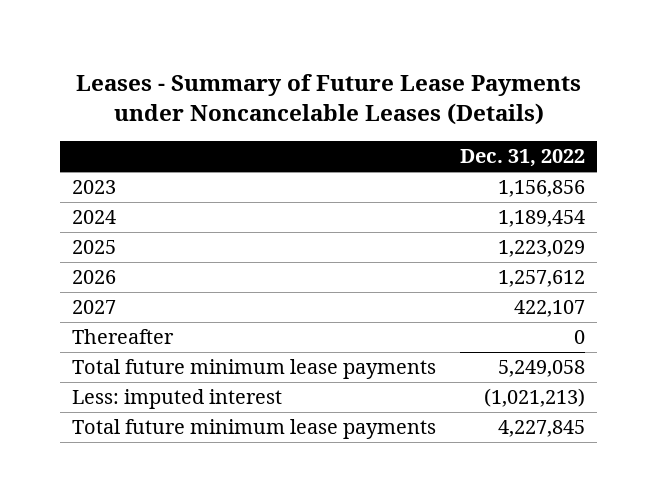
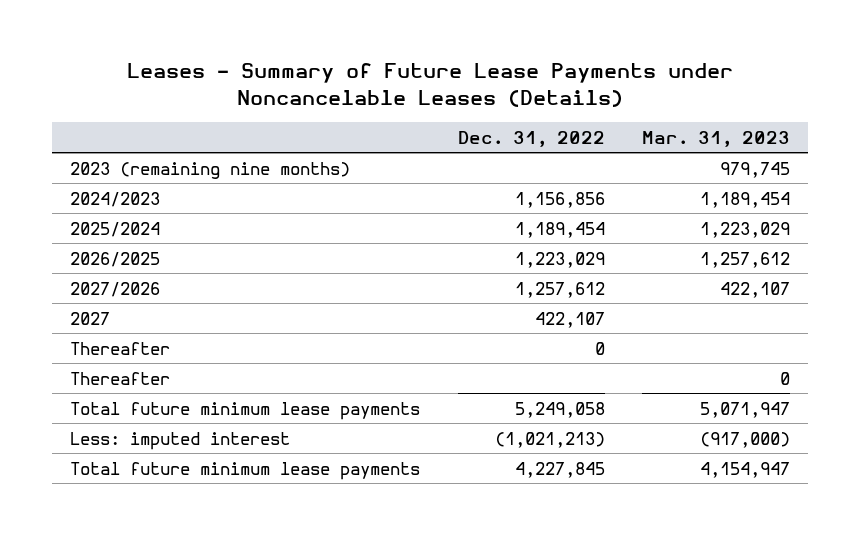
- | Dec. 31, 2022
+ | Dec. 31, 2022 | Mar. 31, 2023
- 2023 | 1,156,856
- 2024 | 1,189,454
- 2025 | 1,223,029
- 2026 | 1,257,612
+ 2023 (remaining nine months) | | 979,745
+ 2024/2023 | 1,156,856 | 1,189,454
+ 2025/2024 | 1,189,454 | 1,223,029
+ 2026/2025 | 1,223,029 | 1,257,612
+ 2027/2026 | 1,257,612 | 422,107
+ Thereafter | | 0

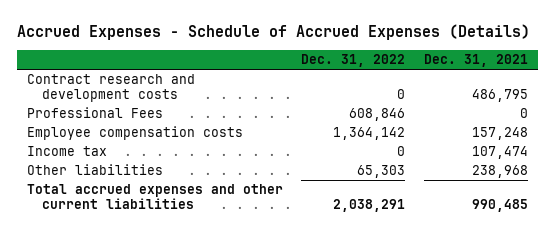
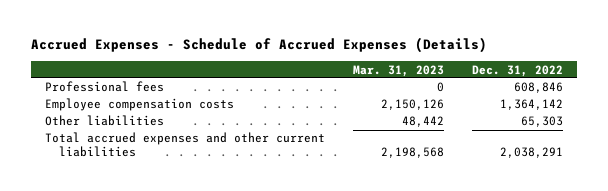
- | Dec. 31, 2022 | Dec. 31, 2021
+ | Mar. 31, 2023 | Dec. 31, 2022
- Contract research and development costs | 0 | 486,795
- Professional Fees | 608,846 | 0
+ Professional fees | 0 | 608,846
- Income tax | 0 | 107,474

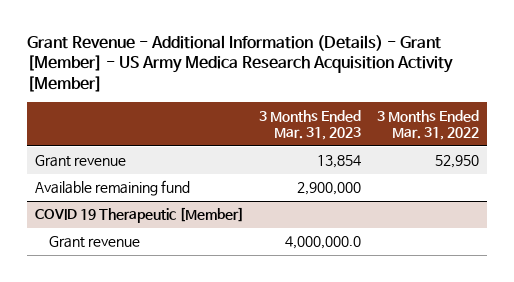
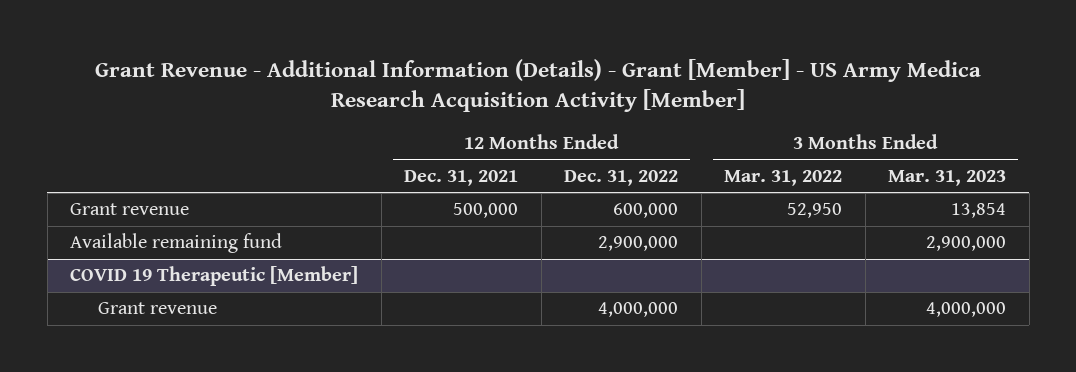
- | 3 Months Ended Mar. 31, 2023 | 3 Months Ended Mar. 31, 2022
+ | 12 Months Ended Dec. 31, 2021 | 12 Months Ended Dec. 31, 2022 | 3 Months Ended Mar. 31, 2022 | 3 Months Ended Mar. 31, 2023
@ COVID 19 Therapeutic [Member]
- Grant revenue | 4,000,000.0 |
+ Grant revenue | | 4,000,000 | | 4,000,000

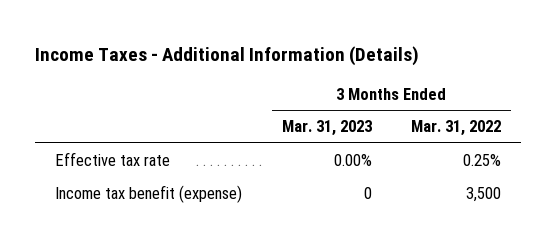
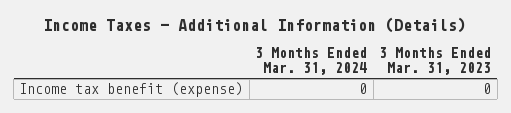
- | 3 Months Ended Mar. 31, 2023 | 3 Months Ended Mar. 31, 2022
+ | 3 Months Ended Mar. 31, 2024 | 3 Months Ended Mar. 31, 2023
- Effective tax rate | 0.00% | 0.25%

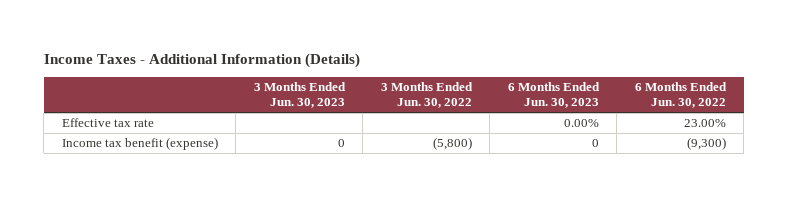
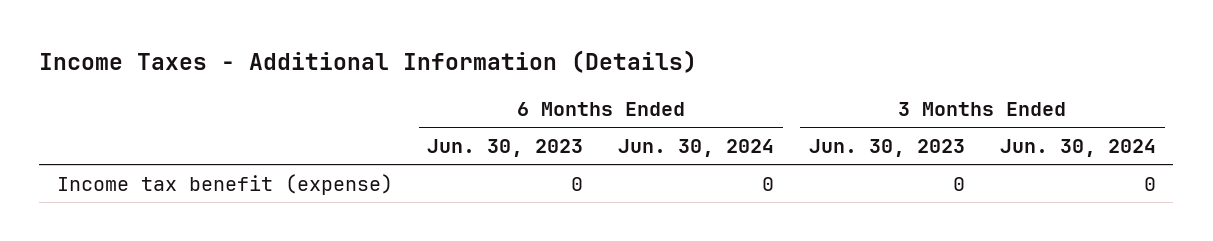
- | 3 Months Ended Jun. 30, 2023 | 3 Months Ended Jun. 30, 2022 | 6 Months Ended Jun. 30, 2023 | 6 Months Ended Jun. 30, 2022
+ | 6 Months Ended Jun. 30, 2023 | 6 Months Ended Jun. 30, 2024 | 3 Months Ended Jun. 30, 2023 | 3 Months Ended Jun. 30, 2024
- Effective tax rate | | | 0.00% | 23.00%

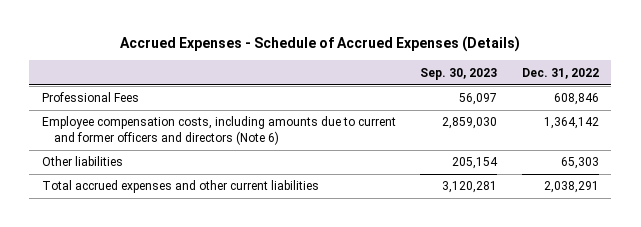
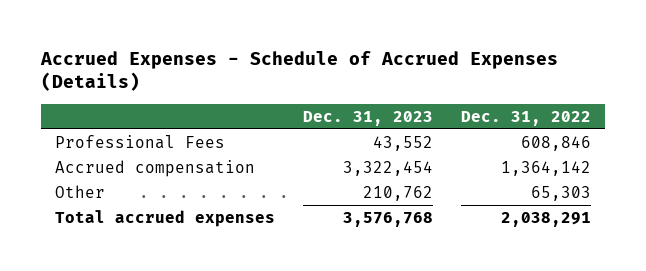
- | Sep. 30, 2023 | Dec. 31, 2022
+ | Dec. 31, 2023 | Dec. 31, 2022
- Employee compensation costs, including amounts due to current and former officers and directors (Note 6) | 2,859,030 | 1,364,142
- Other liabilities | 205,154 | 65,303
- Total accrued expenses and other current liabilities | 3,120,281 | 2,038,291
+ Accrued compensation | 3,322,454 | 1,364,142
+ Other | 210,762 | 65,303
+ Total accrued expenses | 3,576,768 | 2,038,291

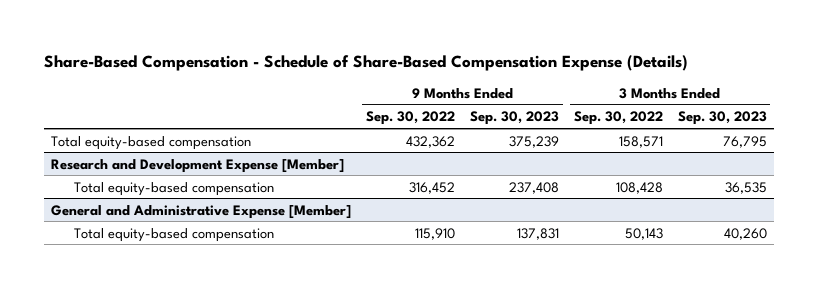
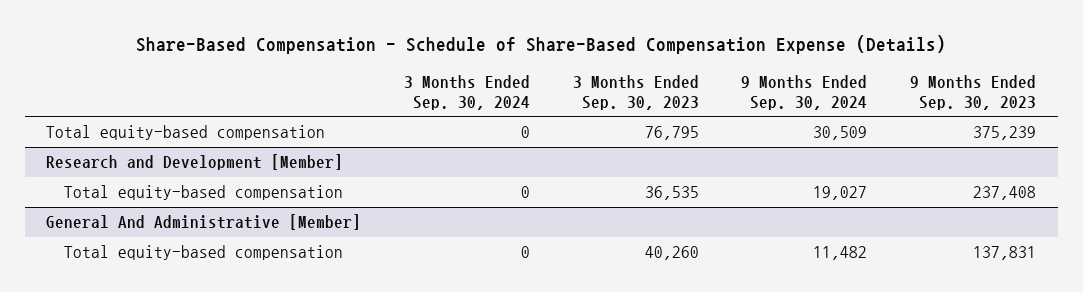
- | 9 Months Ended Sep. 30, 2022 | 9 Months Ended Sep. 30, 2023 | 3 Months Ended Sep. 30, 2022 | 3 Months Ended Sep. 30, 2023
+ | 3 Months Ended Sep. 30, 2024 | 3 Months Ended Sep. 30, 2023 | 9 Months Ended Sep. 30, 2024 | 9 Months Ended Sep. 30, 2023
- Research and Development Expense [Member]
+ Research and Development [Member]
- General and Administrative Expense [Member]
+ General And Administrative [Member]

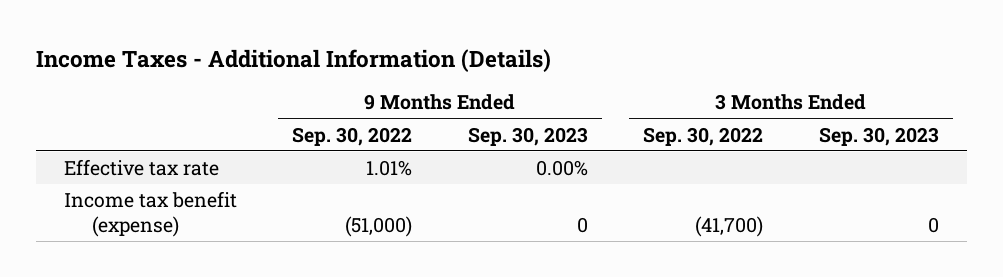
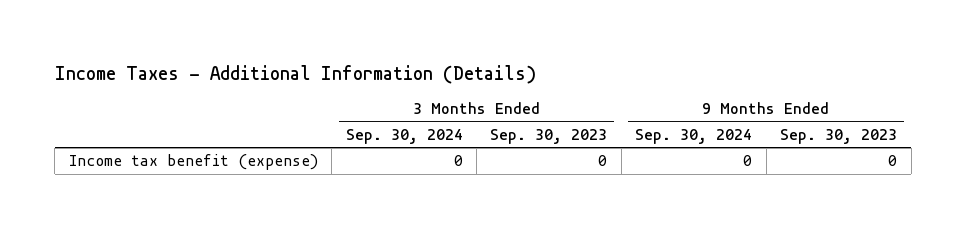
- | 9 Months Ended Sep. 30, 2022 | 9 Months Ended Sep. 30, 2023 | 3 Months Ended Sep. 30, 2022 | 3 Months Ended Sep. 30, 2023
+ | 3 Months Ended Sep. 30, 2024 | 3 Months Ended Sep. 30, 2023 | 9 Months Ended Sep. 30, 2024 | 9 Months Ended Sep. 30, 2023
- Effective tax rate | 1.01% | 0.00% | |

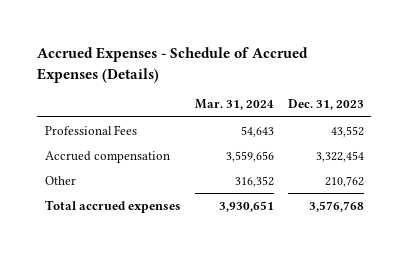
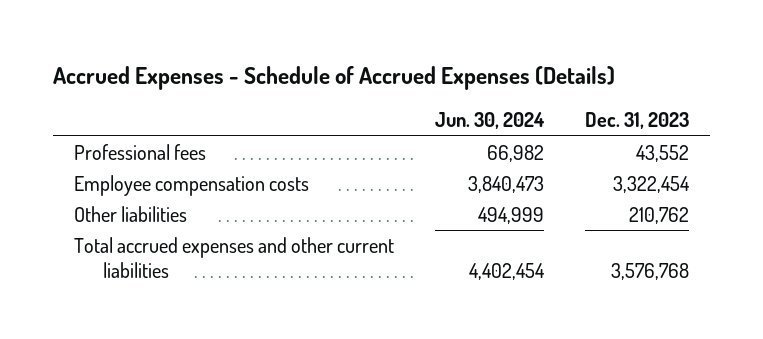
- | Mar. 31, 2024 | Dec. 31, 2023
+ | Jun. 30, 2024 | Dec. 31, 2023
- Professional Fees | 54,643 | 43,552
- Accrued compensation | 3,559,656 | 3,322,454
- Other | 316,352 | 210,762
- Total accrued expenses | 3,930,651 | 3,576,768
+ Professional fees | 66,982 | 43,552
+ Employee compensation costs | 3,840,473 | 3,322,454
+ Other liabilities | 494,999 | 210,762
+ Total accrued expenses and other current liabilities | 4,402,454 | 3,576,768

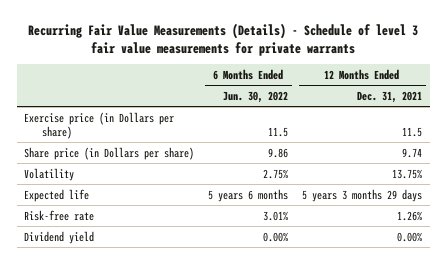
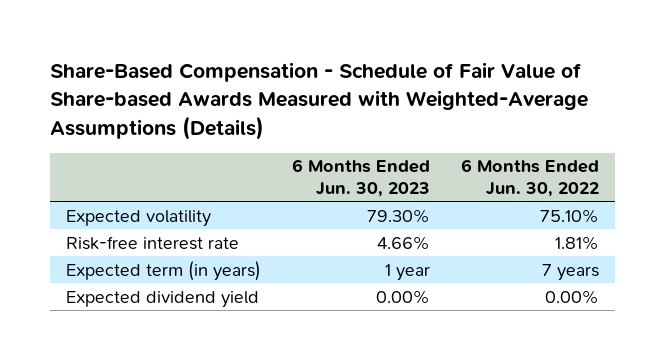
- Recurring Fair Value Measurements (Details) - Schedule of level 3 fair value measurements for private warrants
+ Share-Based Compensation - Schedule of Fair Value of Share-based Awards Measured with Weighted-Average Assumptions (Details)
- | 6 Months Ended Jun. 30, 2022 | 12 Months Ended Dec. 31, 2021
+ | 6 Months Ended Jun. 30, 2023 | 6 Months Ended Jun. 30, 2022
- Exercise price (in Dollars per share) | 11.5 | 11.5
- Share price (in Dollars per share) | 9.86 | 9.74
- Volatility | 2.75% | 13.75%
- Expected life | 5 years 6 months | 5 years 3 months 29 days
- Risk-free rate | 3.01% | 1.26%
- Dividend yield | 0.00% | 0.00%
+ Expected volatility | 79.30% | 75.10%
+ Risk-free interest rate | 4.66% | 1.81%
+ Expected term (in years) | 1 year | 7 years
+ Expected dividend yield | 0.00% | 0.00%

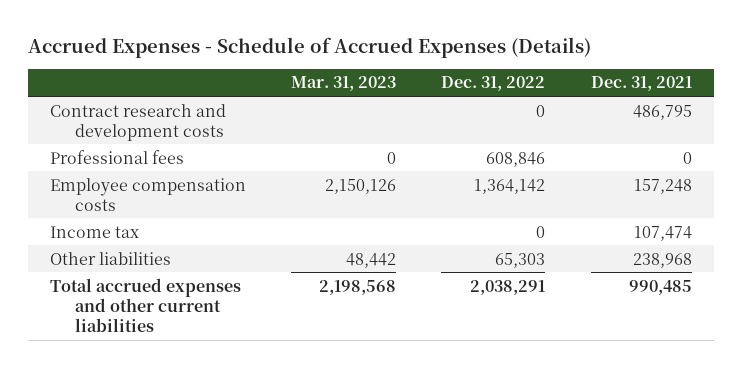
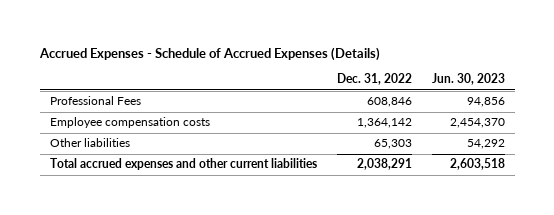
- | Mar. 31, 2023 | Dec. 31, 2022 | Dec. 31, 2021
+ | Dec. 31, 2022 | Jun. 30, 2023
- Contract research and development costs | | 0 | 486,795
- Professional fees | 0 | 608,846 | 0
+ Professional Fees | 608,846 | 94,856
- Income tax | | 0 | 107,474

